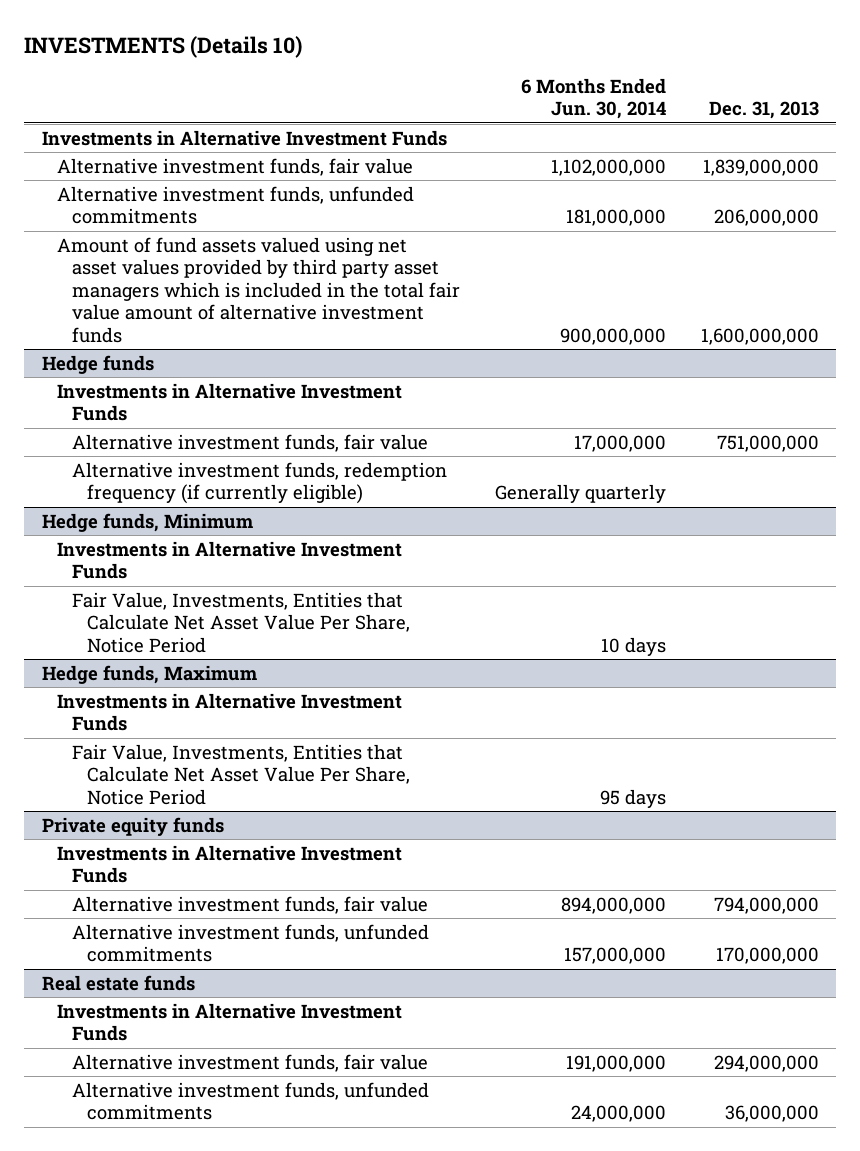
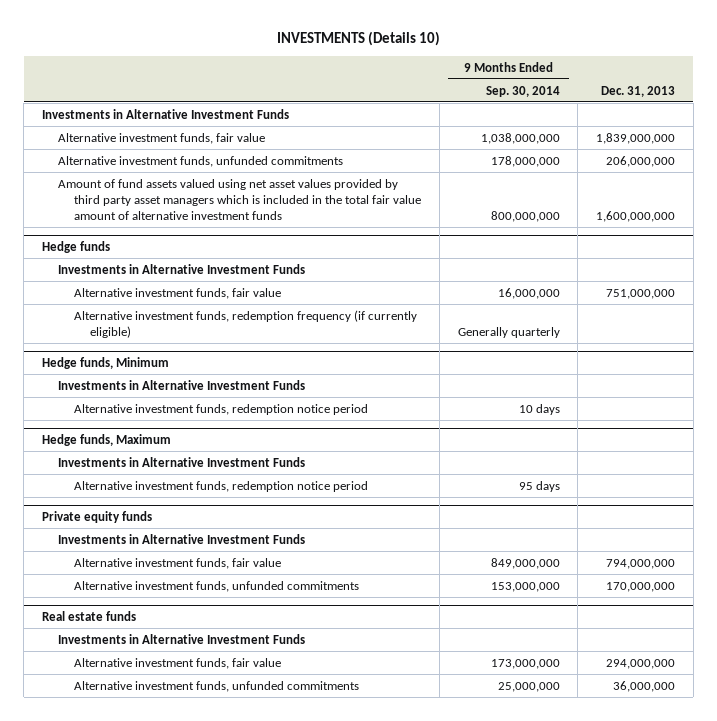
- | 6 Months Ended Jun. 30, 2014 | Dec. 31, 2013
+ | 9 Months Ended Sep. 30, 2014 | Dec. 31, 2013
@ Hedge funds, Minimum
- Fair Value, Investments, Entities that Calculate Net Asset Value Per Share, Notice Period | 10 days |
+ Alternative investment funds, redemption notice period | 10 days |
@ Hedge funds, Maximum
- Fair Value, Investments, Entities that Calculate Net Asset Value Per Share, Notice Period | 95 days |
+ Alternative investment funds, redemption notice period | 95 days |

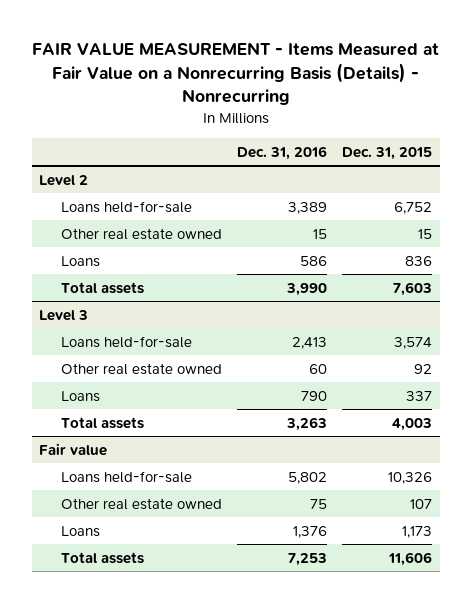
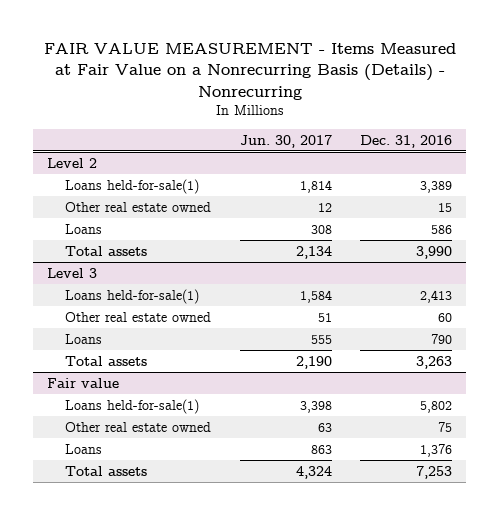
- | Dec. 31, 2016 | Dec. 31, 2015
+ | Jun. 30, 2017 | Dec. 31, 2016
@ Level 2
- Loans held-for-sale | 3,389 | 6,752
+ Loans held-for-sale(1) | 1,814 | 3,389
@ Level 3
- Loans held-for-sale | 2,413 | 3,574
+ Loans held-for-sale(1) | 1,584 | 2,413
@ Fair value
- Loans held-for-sale | 5,802 | 10,326
+ Loans held-for-sale(1) | 3,398 | 5,802

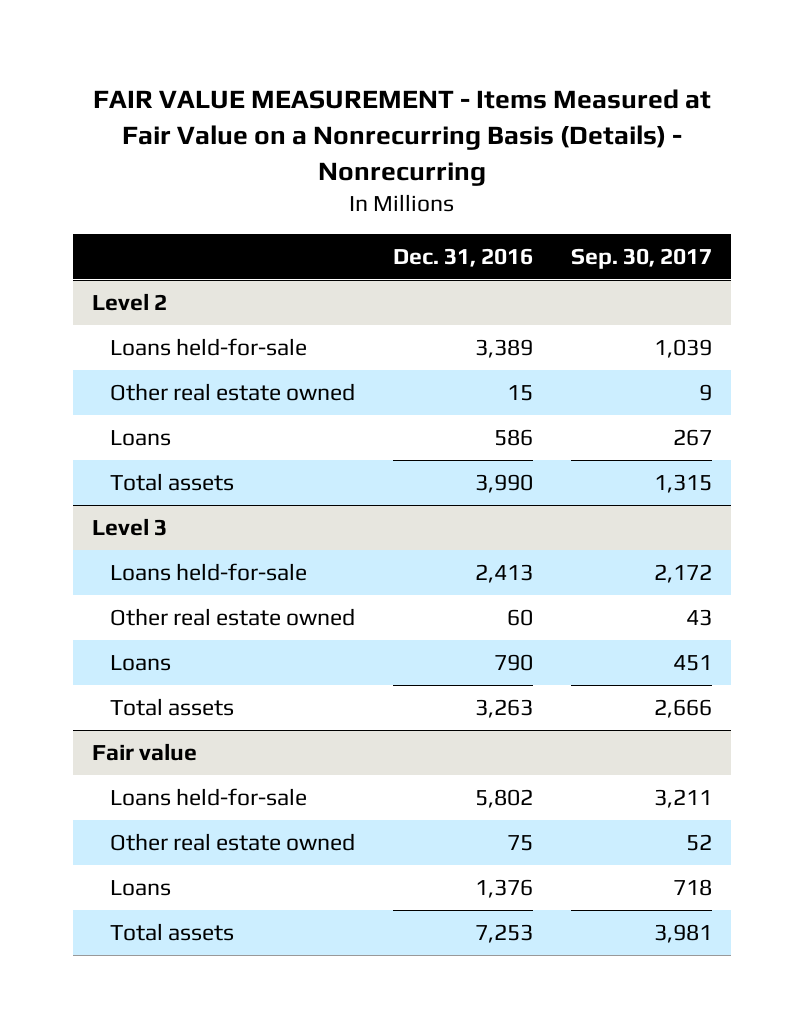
- | Jun. 30, 2017 | Dec. 31, 2016
+ | Dec. 31, 2016 | Sep. 30, 2017
@ Level 2
- Loans held-for-sale(1) | 1,814 | 3,389
+ Loans held-for-sale | 3,389 | 1,039
@ Level 3
- Loans held-for-sale(1) | 1,584 | 2,413
+ Loans held-for-sale | 2,413 | 2,172
@ Fair value
- Loans held-for-sale(1) | 3,398 | 5,802
+ Loans held-for-sale | 5,802 | 3,211

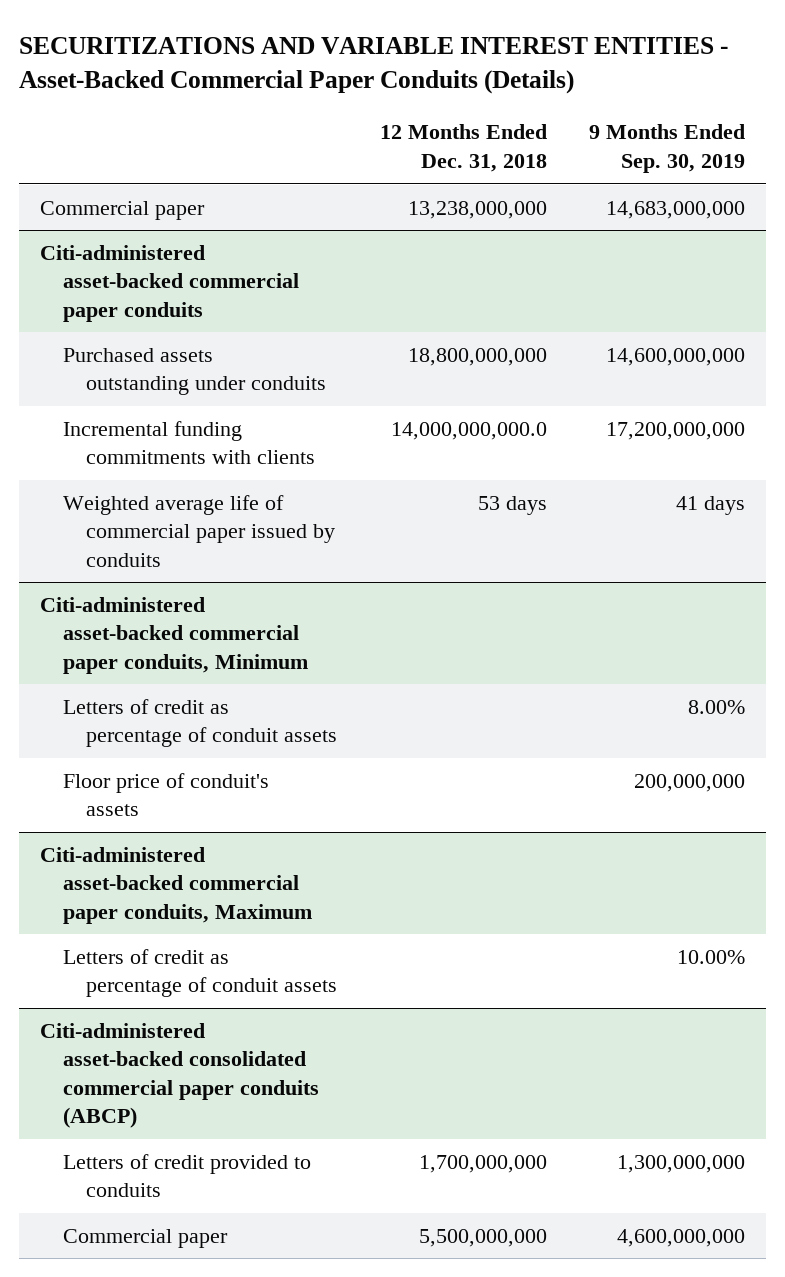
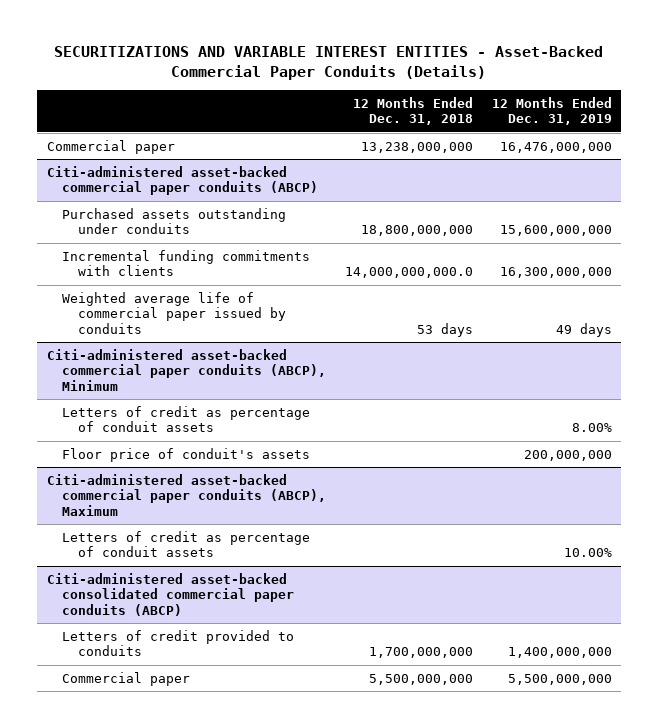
- | 12 Months Ended Dec. 31, 2018 | 9 Months Ended Sep. 30, 2019
+ | 12 Months Ended Dec. 31, 2018 | 12 Months Ended Dec. 31, 2019
- Citi-administered asset-backed commercial paper conduits
+ Citi-administered asset-backed commercial paper conduits (ABCP)
- Citi-administered asset-backed commercial paper conduits, Minimum
+ Citi-administered asset-backed commercial paper conduits (ABCP), Minimum
- Citi-administered asset-backed commercial paper conduits, Maximum
+ Citi-administered asset-backed commercial paper conduits (ABCP), Maximum

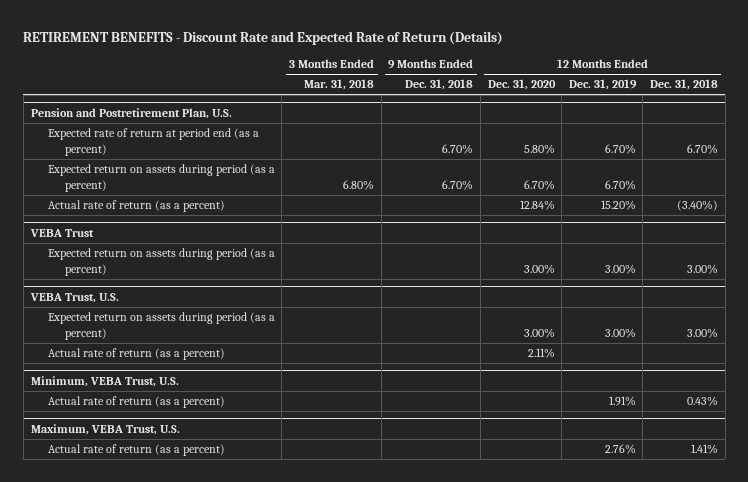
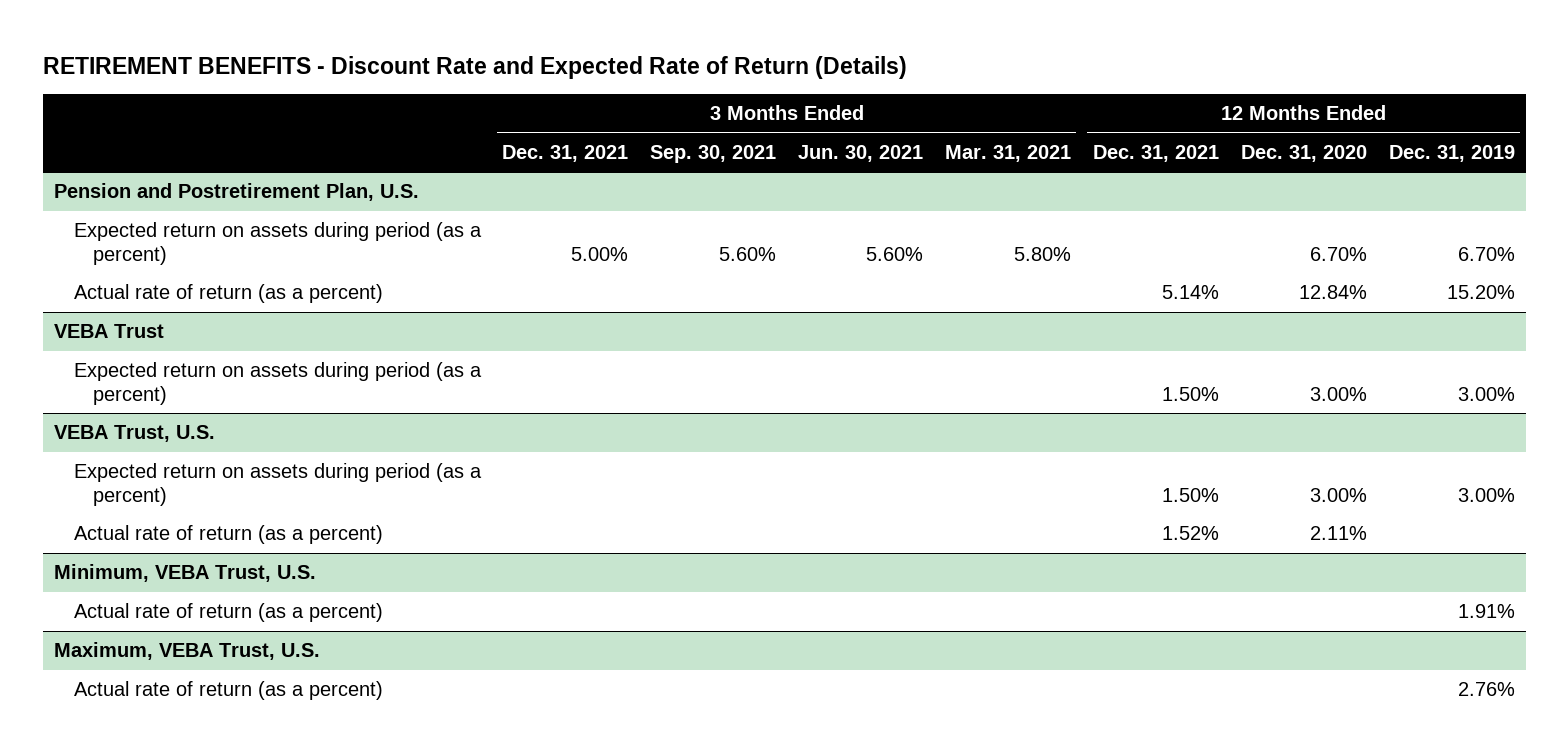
- | 3 Months Ended Mar. 31, 2018 | 9 Months Ended Dec. 31, 2018 | 12 Months Ended Dec. 31, 2020 | 12 Months Ended Dec. 31, 2019 | 12 Months Ended Dec. 31, 2018
+ | 3 Months Ended Dec. 31, 2021 | 3 Months Ended Sep. 30, 2021 | 3 Months Ended Jun. 30, 2021 | 3 Months Ended Mar. 31, 2021 | 12 Months Ended Dec. 31, 2021 | 12 Months Ended Dec. 31, 2020 | 12 Months Ended Dec. 31, 2019
@ Pension and Postretirement Plan, U.S.
- Expected rate of return at period end (as a percent) | | 6.70% | 5.80% | 6.70% | 6.70%

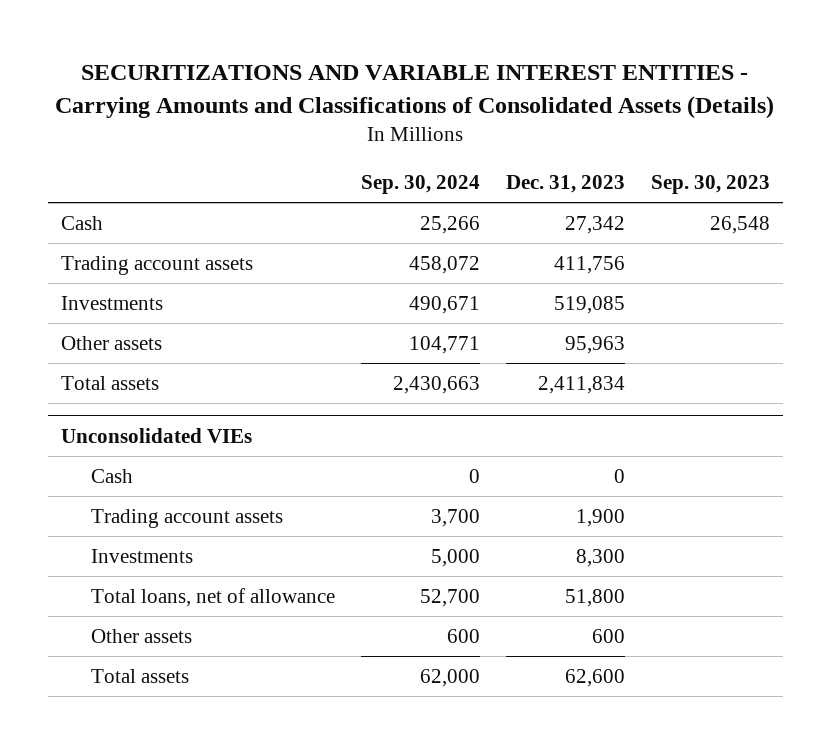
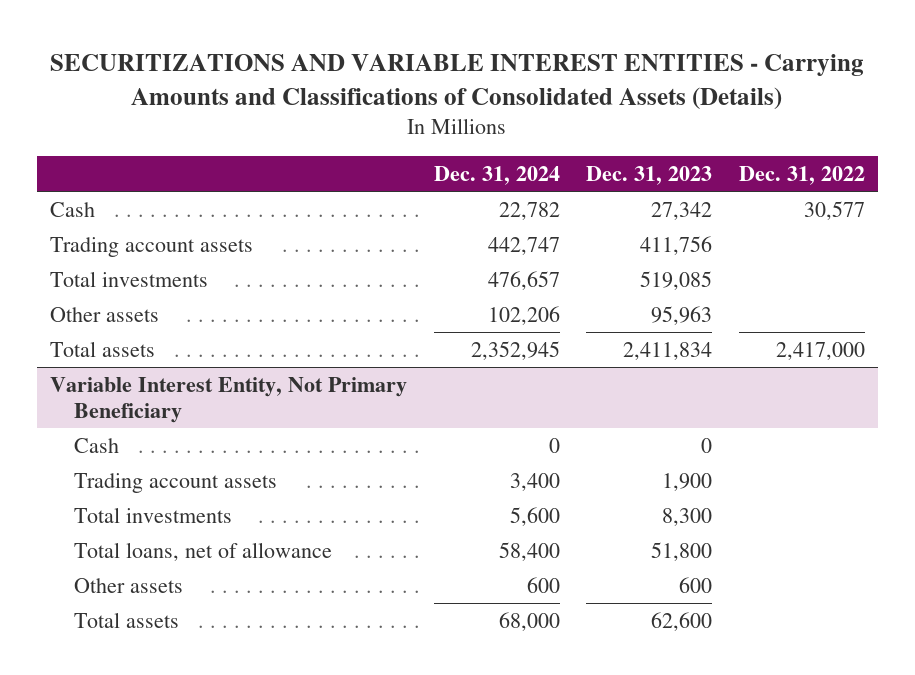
- | Sep. 30, 2024 | Dec. 31, 2023 | Sep. 30, 2023
+ | Dec. 31, 2024 | Dec. 31, 2023 | Dec. 31, 2022
- Investments | 490,671 | 519,085 |
+ Total investments | 476,657 | 519,085 |
- Unconsolidated VIEs
+ Variable Interest Entity, Not Primary Beneficiary
- Investments | 5,000 | 8,300 |
+ Total investments | 5,600 | 8,300 |

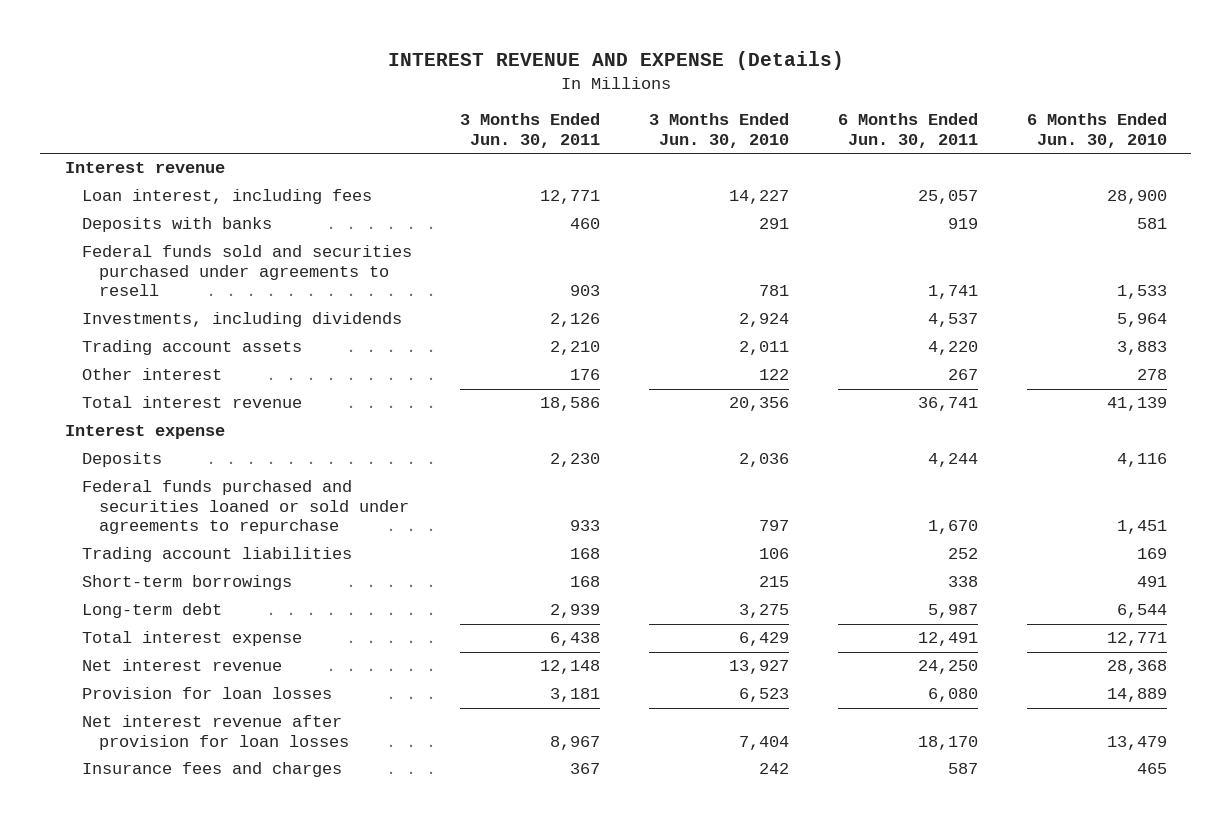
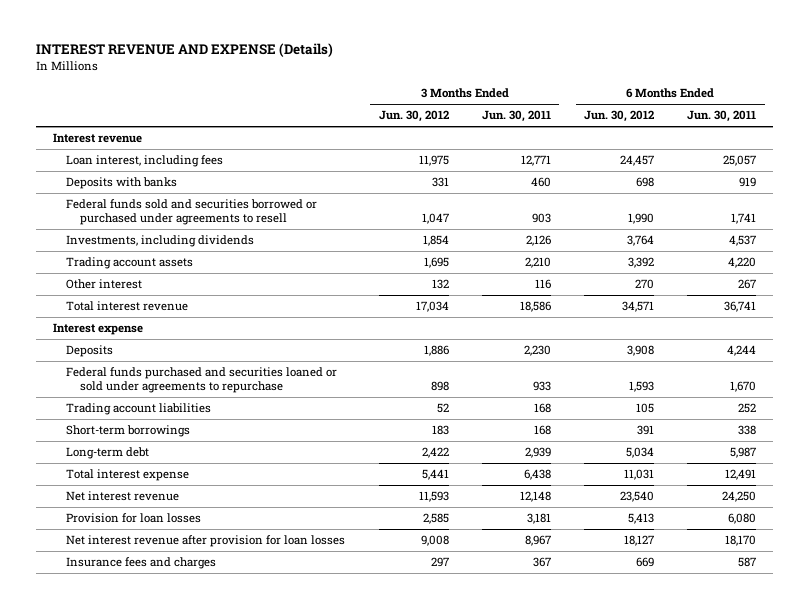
- | 3 Months Ended Jun. 30, 2011 | 3 Months Ended Jun. 30, 2010 | 6 Months Ended Jun. 30, 2011 | 6 Months Ended Jun. 30, 2010
+ | 3 Months Ended Jun. 30, 2012 | 3 Months Ended Jun. 30, 2011 | 6 Months Ended Jun. 30, 2012 | 6 Months Ended Jun. 30, 2011
- Federal funds sold and securities purchased under agreements to resell | 903 | 781 | 1,741 | 1,533
+ Federal funds sold and securities borrowed or purchased under agreements to resell | 1,047 | 903 | 1,990 | 1,741
- Other interest | 176 | 122 | 267 | 278
+ Other interest | 132 | 116 | 270 | 267

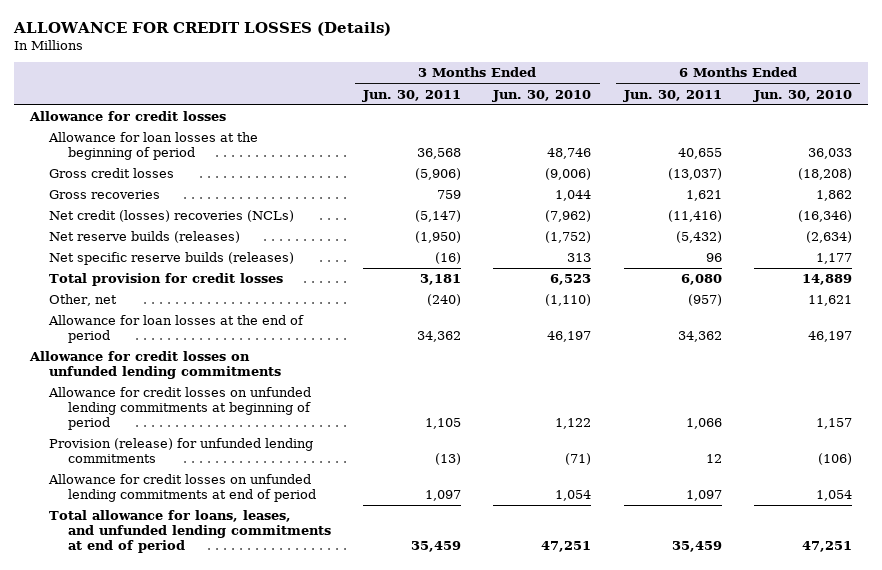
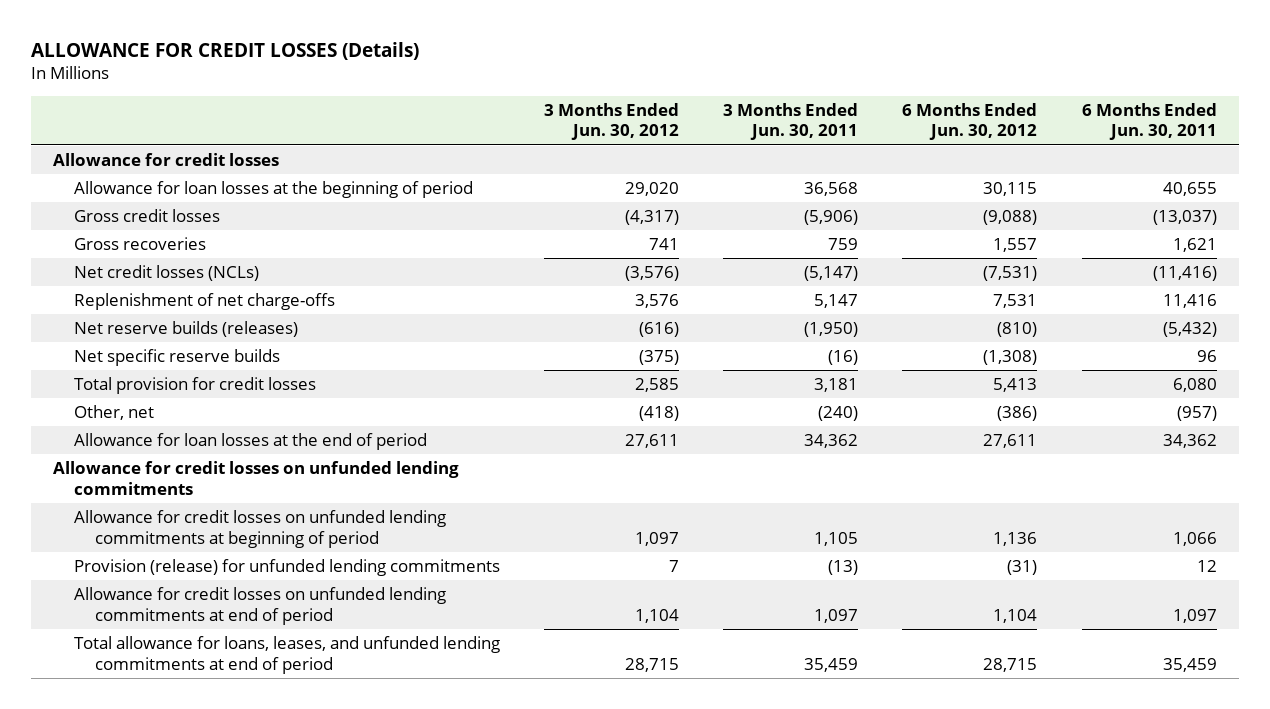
- | 3 Months Ended Jun. 30, 2011 | 3 Months Ended Jun. 30, 2010 | 6 Months Ended Jun. 30, 2011 | 6 Months Ended Jun. 30, 2010
+ | 3 Months Ended Jun. 30, 2012 | 3 Months Ended Jun. 30, 2011 | 6 Months Ended Jun. 30, 2012 | 6 Months Ended Jun. 30, 2011
- Net credit (losses) recoveries (NCLs) | (5,147) | (7,962) | (11,416) | (16,346)
+ Net credit losses (NCLs) | (3,576) | (5,147) | (7,531) | (11,416)
+ Replenishment of net charge-offs | 3,576 | 5,147 | 7,531 | 11,416
- Net specific reserve builds (releases) | (16) | 313 | 96 | 1,177
+ Net specific reserve builds | (375) | (16) | (1,308) | 96

